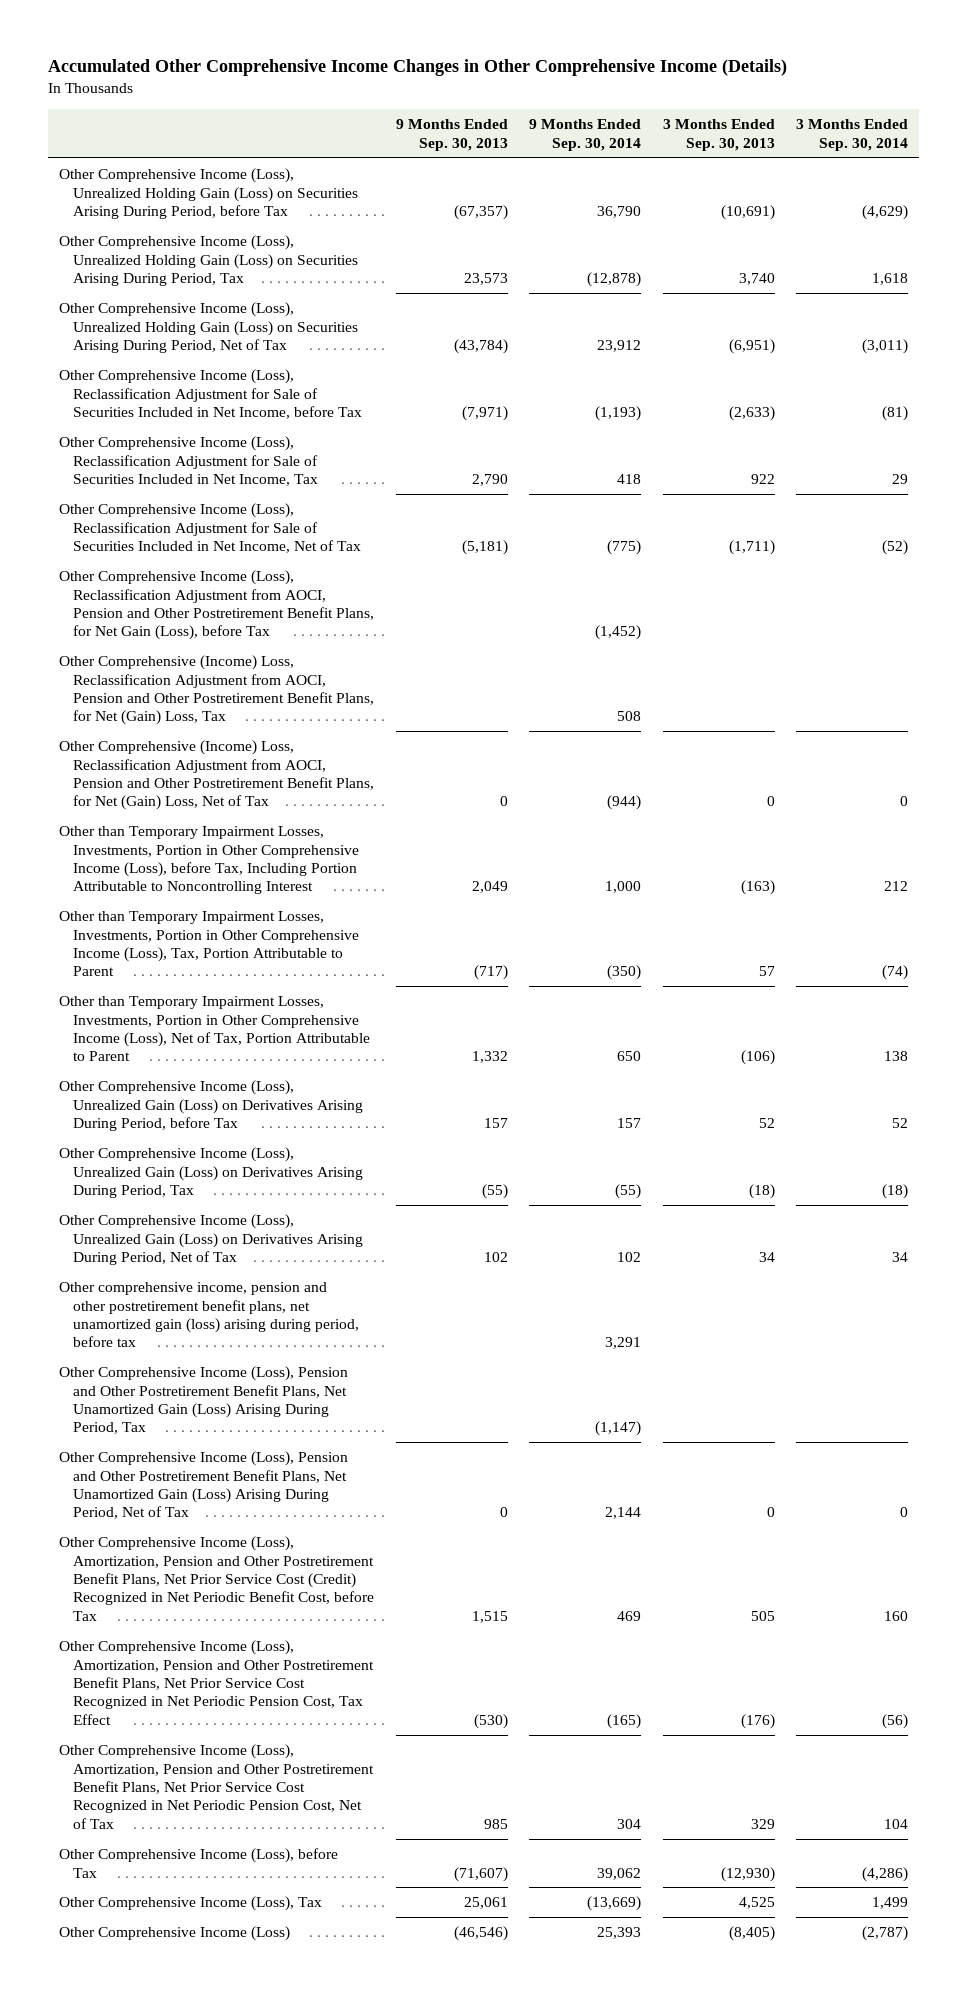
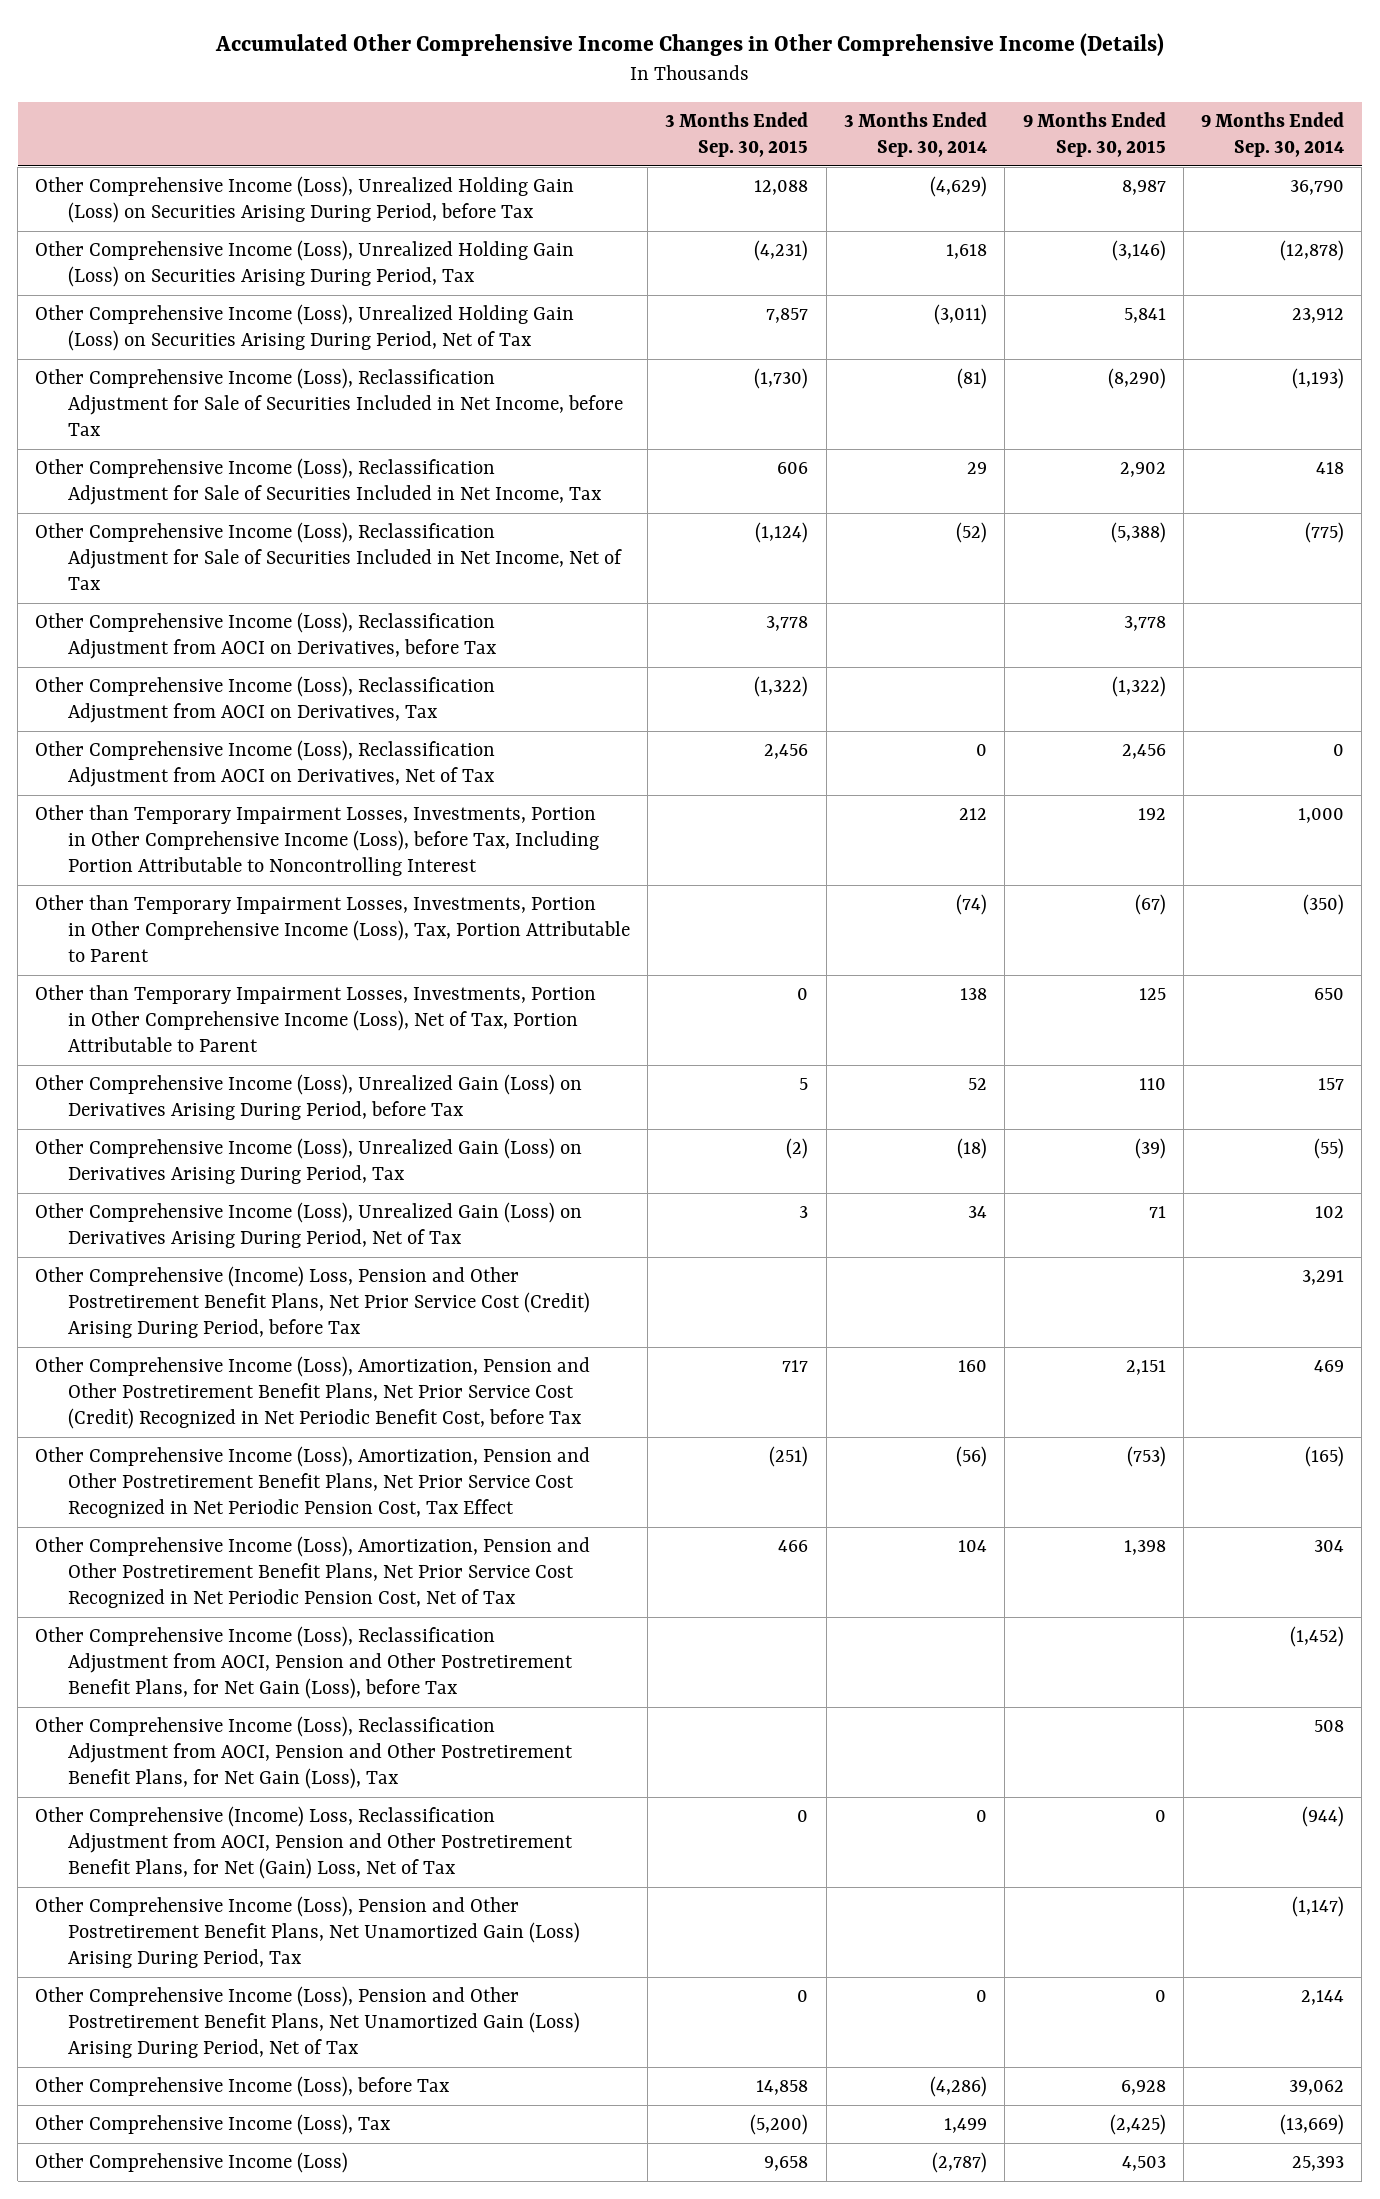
- | 9 Months Ended Sep. 30, 2013 | 9 Months Ended Sep. 30, 2014 | 3 Months Ended Sep. 30, 2013 | 3 Months Ended Sep. 30, 2014
+ | 3 Months Ended Sep. 30, 2015 | 3 Months Ended Sep. 30, 2014 | 9 Months Ended Sep. 30, 2015 | 9 Months Ended Sep. 30, 2014
- Other Comprehensive (Income) Loss, Reclassification Adjustment from AOCI, Pension and Other Postretirement Benefit Plans, for Net (Gain) Loss, Tax | | 508 | |
+ Other Comprehensive Income (Loss), Reclassification Adjustment from AOCI on Derivatives, before Tax | 3,778 | | 3,778 |
+ Other Comprehensive Income (Loss), Reclassification Adjustment from AOCI on Derivatives, Tax | (1,322) | | (1,322) |
+ Other Comprehensive Income (Loss), Reclassification Adjustment from AOCI on Derivatives, Net of Tax | 2,456 | 0 | 2,456 | 0
- Other comprehensive income, pension and other postretirement benefit plans, net unamortized gain (loss) arising during period, before tax | | 3,291 | |
+ Other Comprehensive (Income) Loss, Pension and Other Postretirement Benefit Plans, Net Prior Service Cost (Credit) Arising During Period, before Tax | | | | 3,291
moved down: Other Comprehensive Income (Loss), Reclassification Adjustment from AOCI, Pension and Other Postretirement Benefit Plans, for Net Gain (Loss), before Tax | | | | (1,452)
+ Other Comprehensive Income (Loss), Reclassification Adjustment from AOCI, Pension and Other Postretirement Benefit Plans, for Net Gain (Loss), Tax | | | | 508
moved down: Other Comprehensive (Income) Loss, Reclassification Adjustment from AOCI, Pension and Other Postretirement Benefit Plans, for Net (Gain) Loss, Net of Tax | 0 | 0 | 0 | (944)
moved down: Other Comprehensive Income (Loss), Pension and Other Postretirement Benefit Plans, Net Unamortized Gain (Loss) Arising During Period, Tax | | | | (1,147)
moved down: Other Comprehensive Income (Loss), Pension and Other Postretirement Benefit Plans, Net Unamortized Gain (Loss) Arising During Period, Net of Tax | 0 | 0 | 0 | 2,144

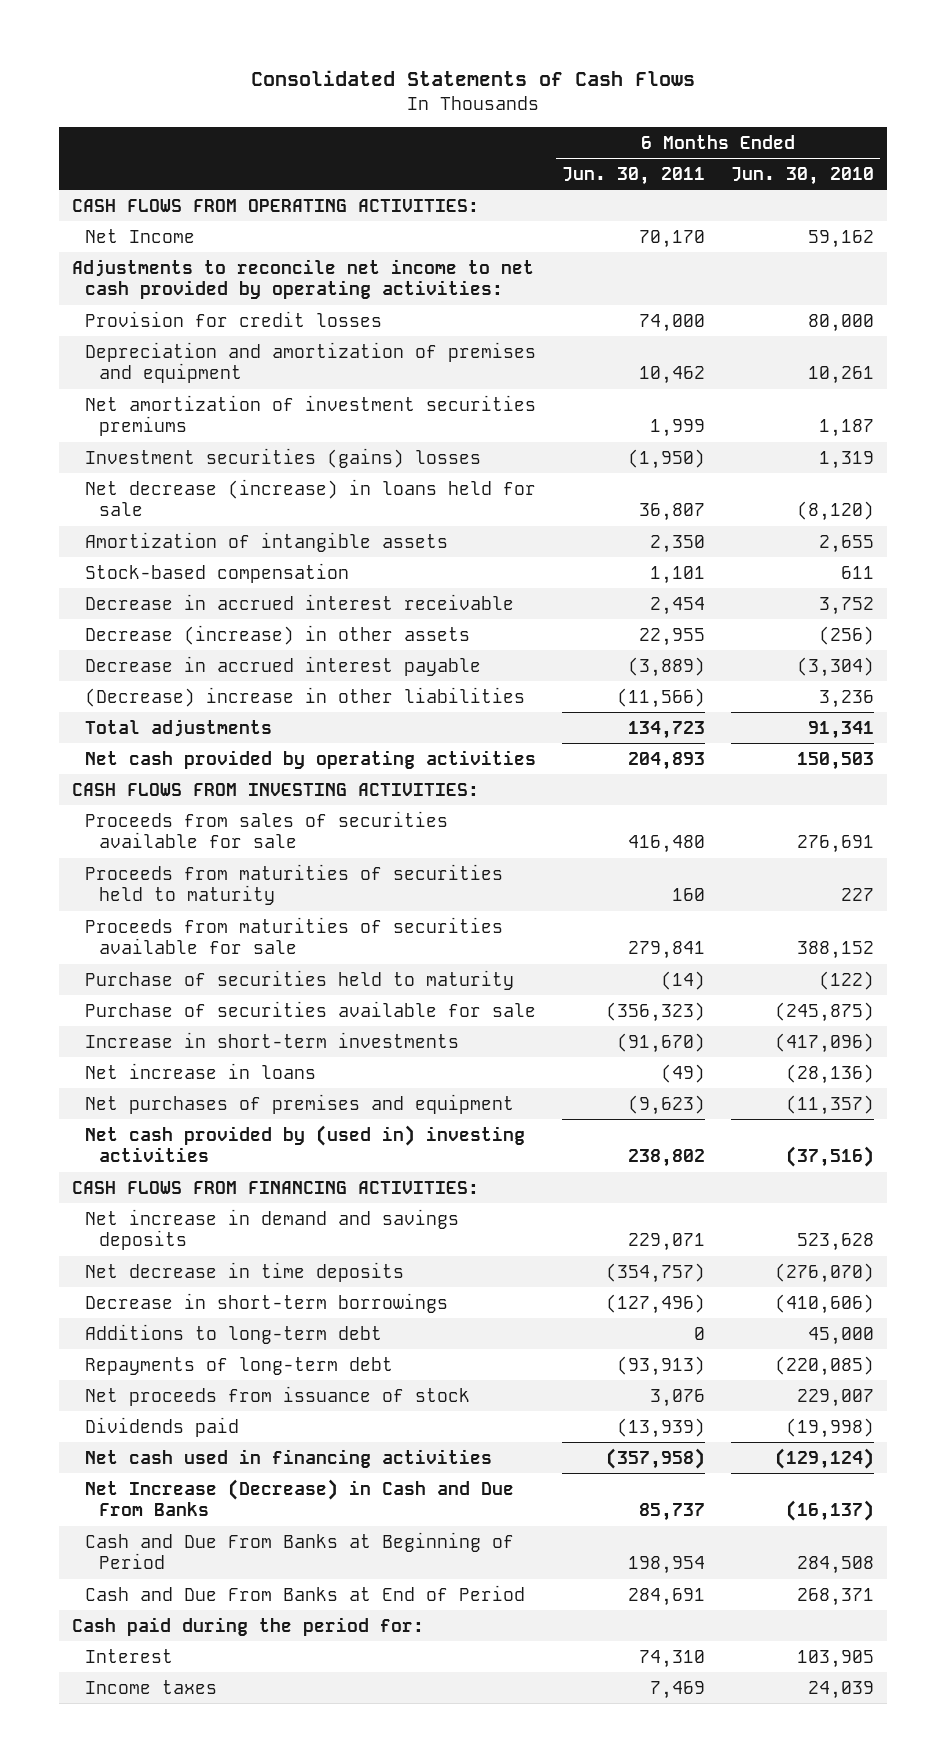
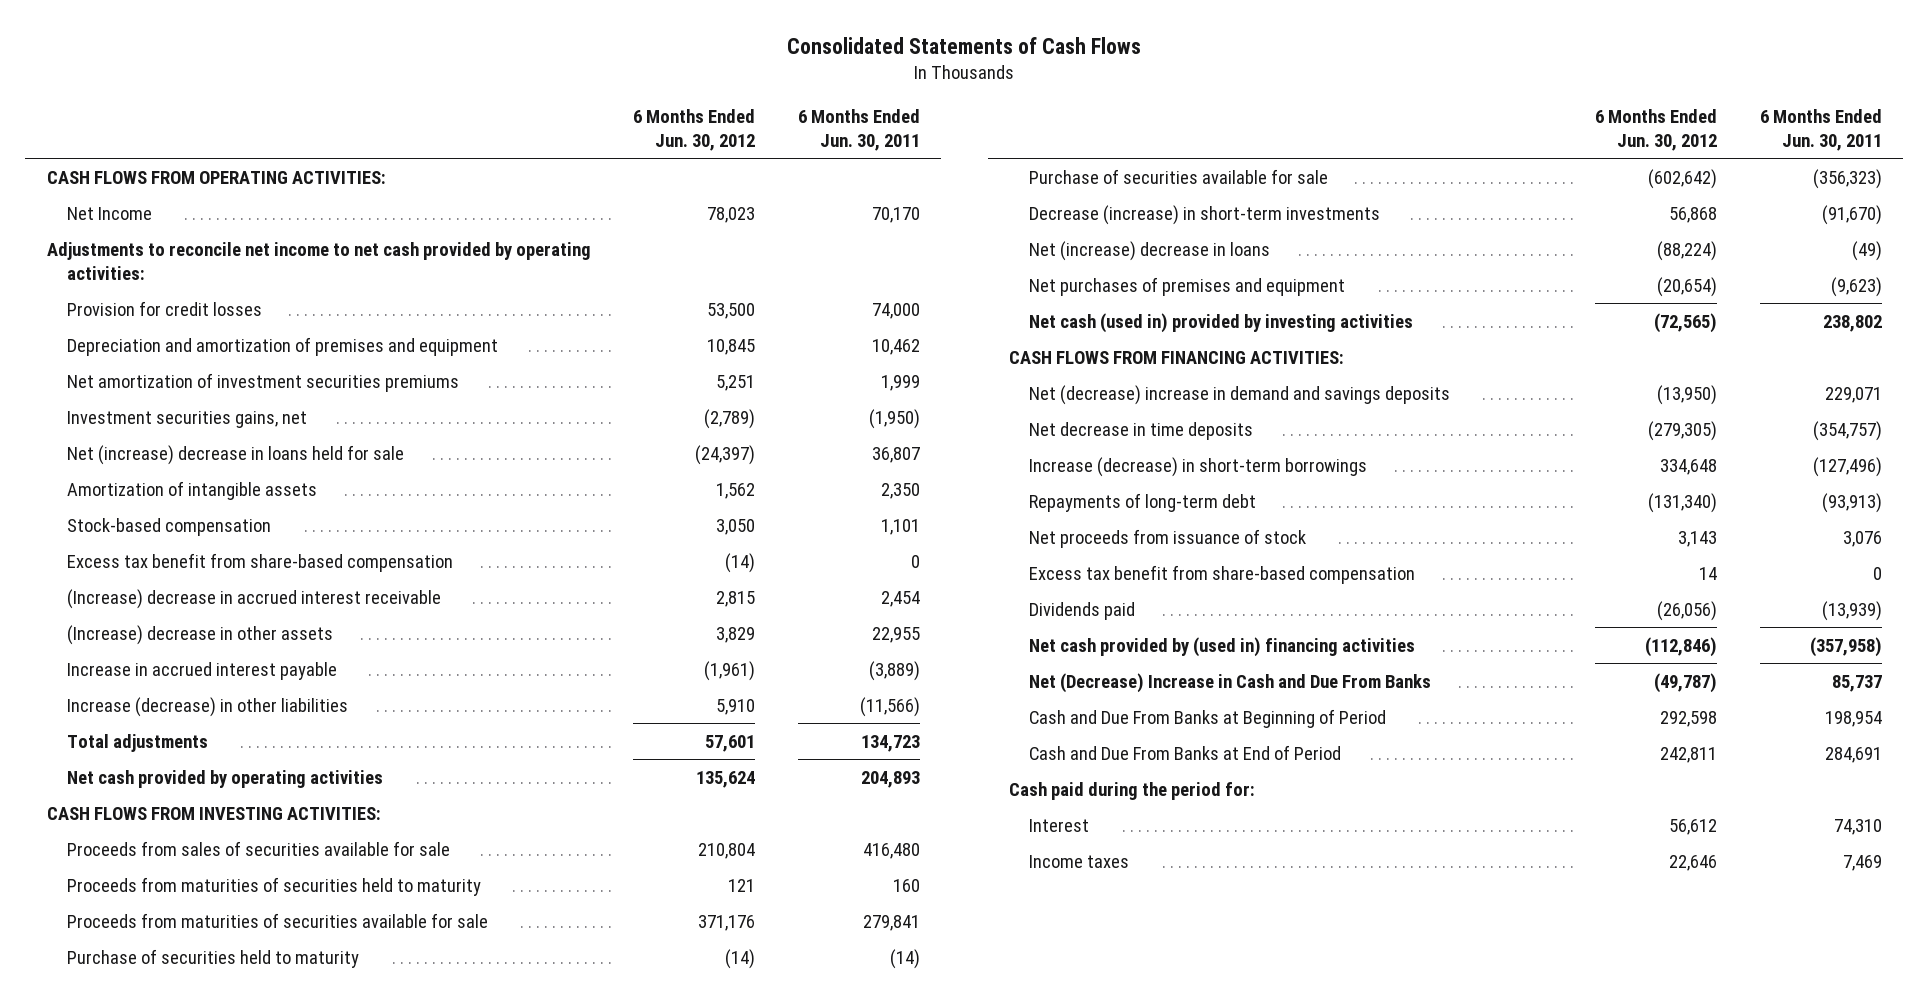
- | 6 Months Ended Jun. 30, 2011 | 6 Months Ended Jun. 30, 2010
+ | 6 Months Ended Jun. 30, 2012 | 6 Months Ended Jun. 30, 2011
- Investment securities (gains) losses | (1,950) | 1,319
- Net decrease (increase) in loans held for sale | 36,807 | (8,120)
+ Investment securities gains, net | (2,789) | (1,950)
+ Net (increase) decrease in loans held for sale | (24,397) | 36,807
- Decrease in accrued interest receivable | 2,454 | 3,752
- Decrease (increase) in other assets | 22,955 | (256)
- Decrease in accrued interest payable | (3,889) | (3,304)
- (Decrease) increase in other liabilities | (11,566) | 3,236
+ Excess tax benefit from share-based compensation | (14) | 0
+ (Increase) decrease in accrued interest receivable | 2,815 | 2,454
+ (Increase) decrease in other assets | 3,829 | 22,955
+ Increase in accrued interest payable | (1,961) | (3,889)
+ Increase (decrease) in other liabilities | 5,910 | (11,566)
- Increase in short-term investments | (91,670) | (417,096)
- Net increase in loans | (49) | (28,136)
+ Decrease (increase) in short-term investments | 56,868 | (91,670)
+ Net (increase) decrease in loans | (88,224) | (49)
- Net cash provided by (used in) investing activities | 238,802 | (37,516)
+ Net cash (used in) provided by investing activities | (72,565) | 238,802
- Net increase in demand and savings deposits | 229,071 | 523,628
+ Net (decrease) increase in demand and savings deposits | (13,950) | 229,071
- Decrease in short-term borrowings | (127,496) | (410,606)
- Additions to long-term debt | 0 | 45,000
+ Increase (decrease) in short-term borrowings | 334,648 | (127,496)
+ Excess tax benefit from share-based compensation | 14 | 0
- Net cash used in financing activities | (357,958) | (129,124)
- Net Increase (Decrease) in Cash and Due From Banks | 85,737 | (16,137)
+ Net cash provided by (used in) financing activities | (112,846) | (357,958)
+ Net (Decrease) Increase in Cash and Due From Banks | (49,787) | 85,737

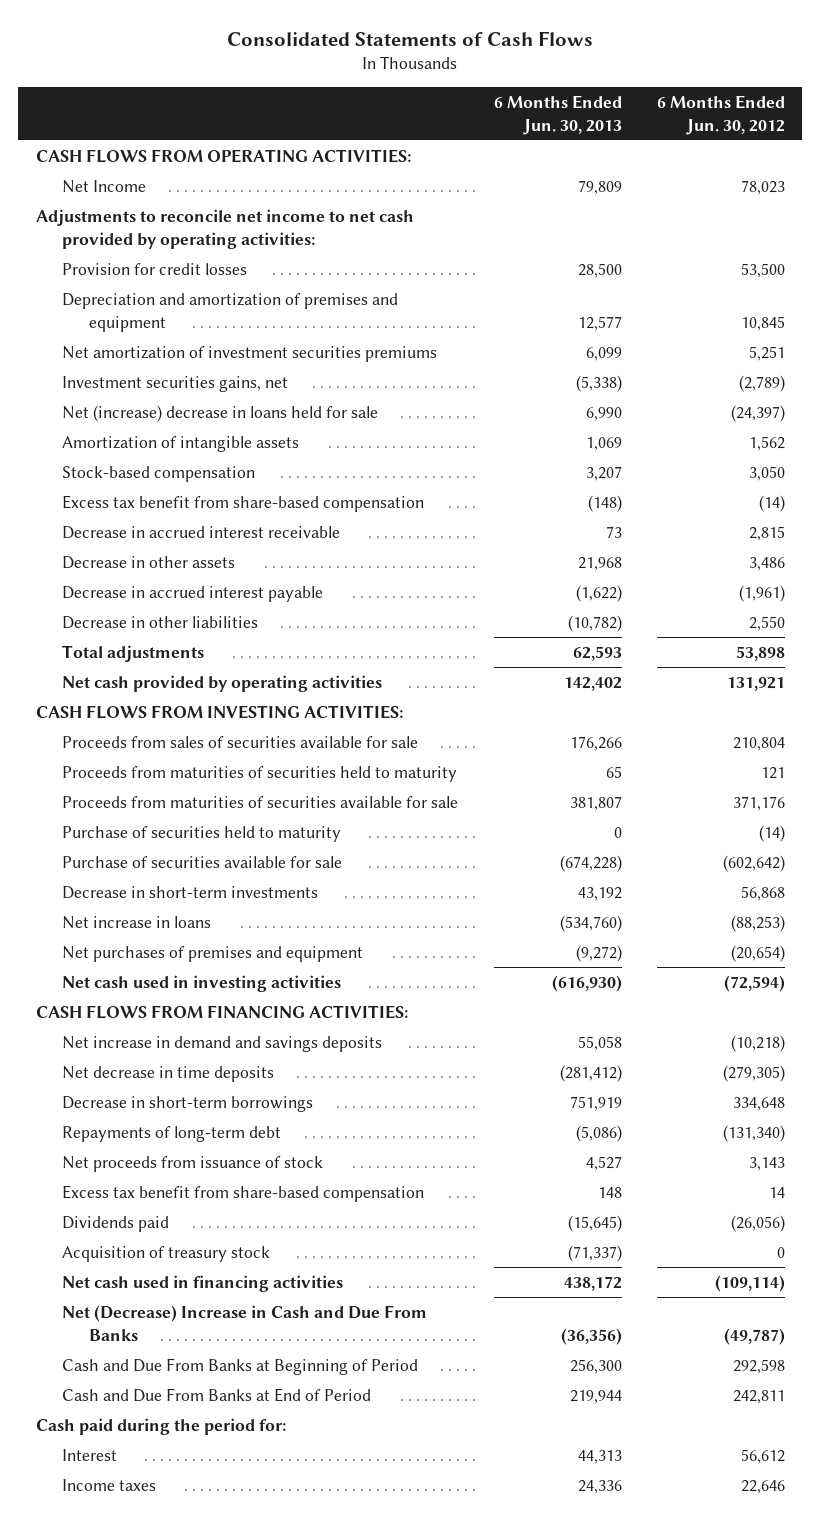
- | 6 Months Ended Jun. 30, 2012 | 6 Months Ended Jun. 30, 2011
+ | 6 Months Ended Jun. 30, 2013 | 6 Months Ended Jun. 30, 2012
- (Increase) decrease in accrued interest receivable | 2,815 | 2,454
- (Increase) decrease in other assets | 3,829 | 22,955
- Increase in accrued interest payable | (1,961) | (3,889)
- Increase (decrease) in other liabilities | 5,910 | (11,566)
- Total adjustments | 57,601 | 134,723
- Net cash provided by operating activities | 135,624 | 204,893
+ Decrease in accrued interest receivable | 73 | 2,815
+ Decrease in other assets | 21,968 | 3,486
+ Decrease in accrued interest payable | (1,622) | (1,961)
+ Decrease in other liabilities | (10,782) | 2,550
+ Total adjustments | 62,593 | 53,898
+ Net cash provided by operating activities | 142,402 | 131,921
- Decrease (increase) in short-term investments | 56,868 | (91,670)
- Net (increase) decrease in loans | (88,224) | (49)
+ Decrease in short-term investments | 43,192 | 56,868
+ Net increase in loans | (534,760) | (88,253)
- Net cash (used in) provided by investing activities | (72,565) | 238,802
+ Net cash used in investing activities | (616,930) | (72,594)
- Net (decrease) increase in demand and savings deposits | (13,950) | 229,071
+ Net increase in demand and savings deposits | 55,058 | (10,218)
- Increase (decrease) in short-term borrowings | 334,648 | (127,496)
+ Decrease in short-term borrowings | 751,919 | 334,648
- Net cash provided by (used in) financing activities | (112,846) | (357,958)
+ Acquisition of treasury stock | (71,337) | 0
+ Net cash used in financing activities | 438,172 | (109,114)

